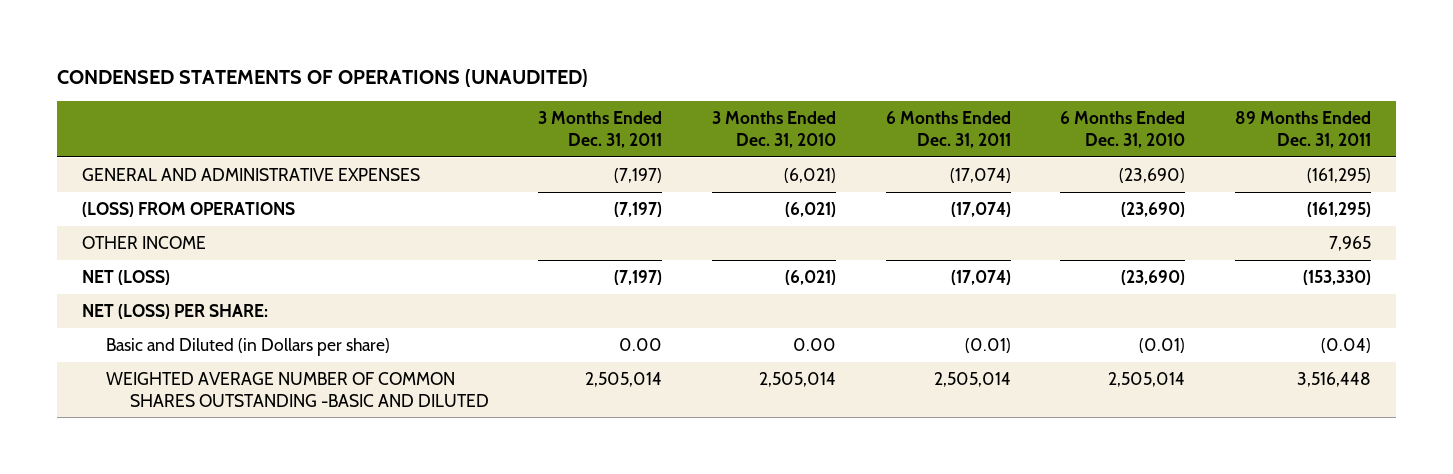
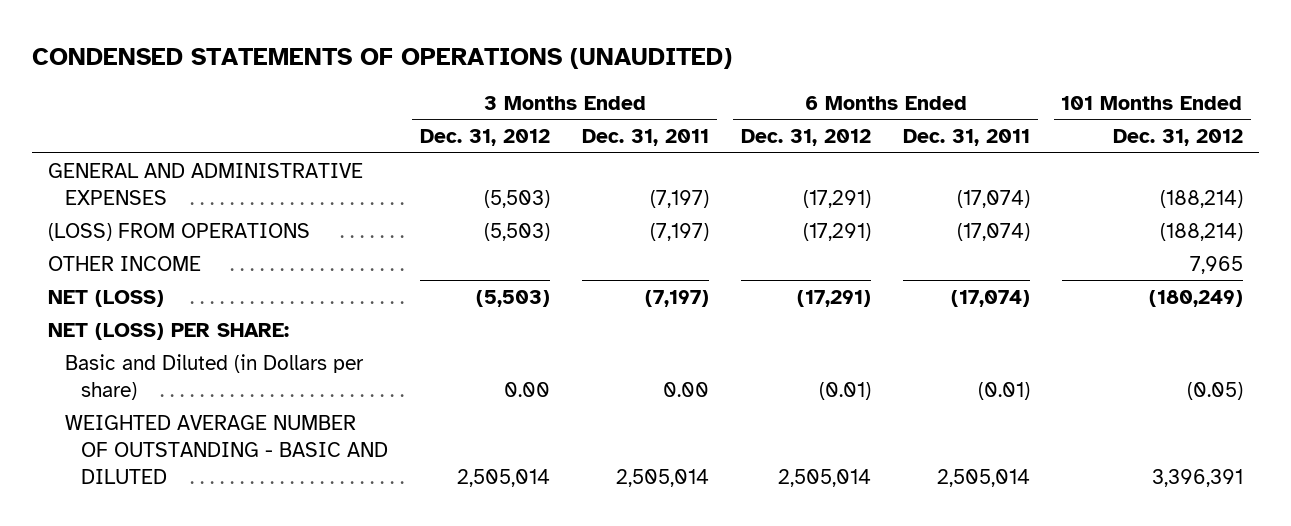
- | 3 Months Ended Dec. 31, 2011 | 3 Months Ended Dec. 31, 2010 | 6 Months Ended Dec. 31, 2011 | 6 Months Ended Dec. 31, 2010 | 89 Months Ended Dec. 31, 2011
+ | 3 Months Ended Dec. 31, 2012 | 3 Months Ended Dec. 31, 2011 | 6 Months Ended Dec. 31, 2012 | 6 Months Ended Dec. 31, 2011 | 101 Months Ended Dec. 31, 2012
- WEIGHTED AVERAGE NUMBER OF COMMON SHARES OUTSTANDING -BASIC AND DILUTED | 2,505,014 | 2,505,014 | 2,505,014 | 2,505,014 | 3,516,448
+ WEIGHTED AVERAGE NUMBER OF OUTSTANDING - BASIC AND DILUTED | 2,505,014 | 2,505,014 | 2,505,014 | 2,505,014 | 3,396,391

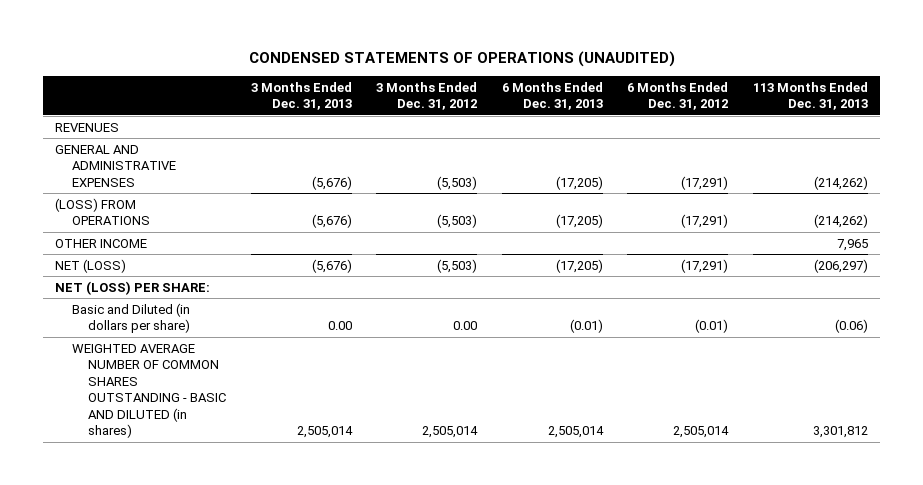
- | 3 Months Ended Dec. 31, 2012 | 3 Months Ended Dec. 31, 2011 | 6 Months Ended Dec. 31, 2012 | 6 Months Ended Dec. 31, 2011 | 101 Months Ended Dec. 31, 2012
+ | 3 Months Ended Dec. 31, 2013 | 3 Months Ended Dec. 31, 2012 | 6 Months Ended Dec. 31, 2013 | 6 Months Ended Dec. 31, 2012 | 113 Months Ended Dec. 31, 2013
+ REVENUES
- Basic and Diluted (in Dollars per share) | 0.00 | 0.00 | (0.01) | (0.01) | (0.05)
- WEIGHTED AVERAGE NUMBER OF OUTSTANDING - BASIC AND DILUTED | 2,505,014 | 2,505,014 | 2,505,014 | 2,505,014 | 3,396,391
+ Basic and Diluted (in dollars per share) | 0.00 | 0.00 | (0.01) | (0.01) | (0.06)
+ WEIGHTED AVERAGE NUMBER OF COMMON SHARES OUTSTANDING - BASIC AND DILUTED (in shares) | 2,505,014 | 2,505,014 | 2,505,014 | 2,505,014 | 3,301,812

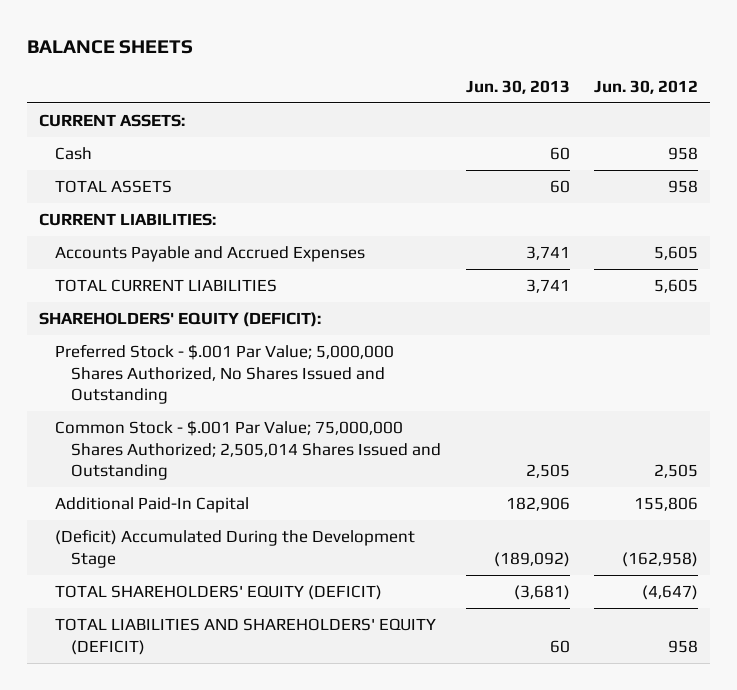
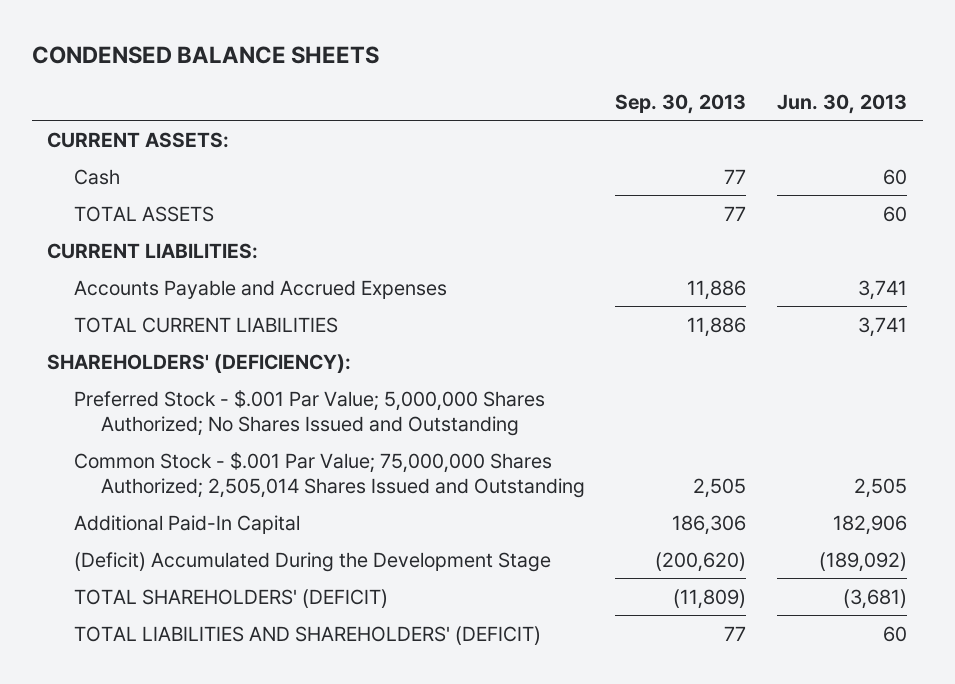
- BALANCE SHEETS
+ CONDENSED BALANCE SHEETS
- | Jun. 30, 2013 | Jun. 30, 2012
+ | Sep. 30, 2013 | Jun. 30, 2013
- SHAREHOLDERS' EQUITY (DEFICIT):
- Preferred Stock - $.001 Par Value; 5,000,000 Shares Authorized, No Shares Issued and Outstanding
+ SHAREHOLDERS' (DEFICIENCY):
+ Preferred Stock - $.001 Par Value; 5,000,000 Shares Authorized; No Shares Issued and Outstanding
- TOTAL SHAREHOLDERS' EQUITY (DEFICIT) | (3,681) | (4,647)
- TOTAL LIABILITIES AND SHAREHOLDERS' EQUITY (DEFICIT) | 60 | 958
+ TOTAL SHAREHOLDERS' (DEFICIT) | (11,809) | (3,681)
+ TOTAL LIABILITIES AND SHAREHOLDERS' (DEFICIT) | 77 | 60

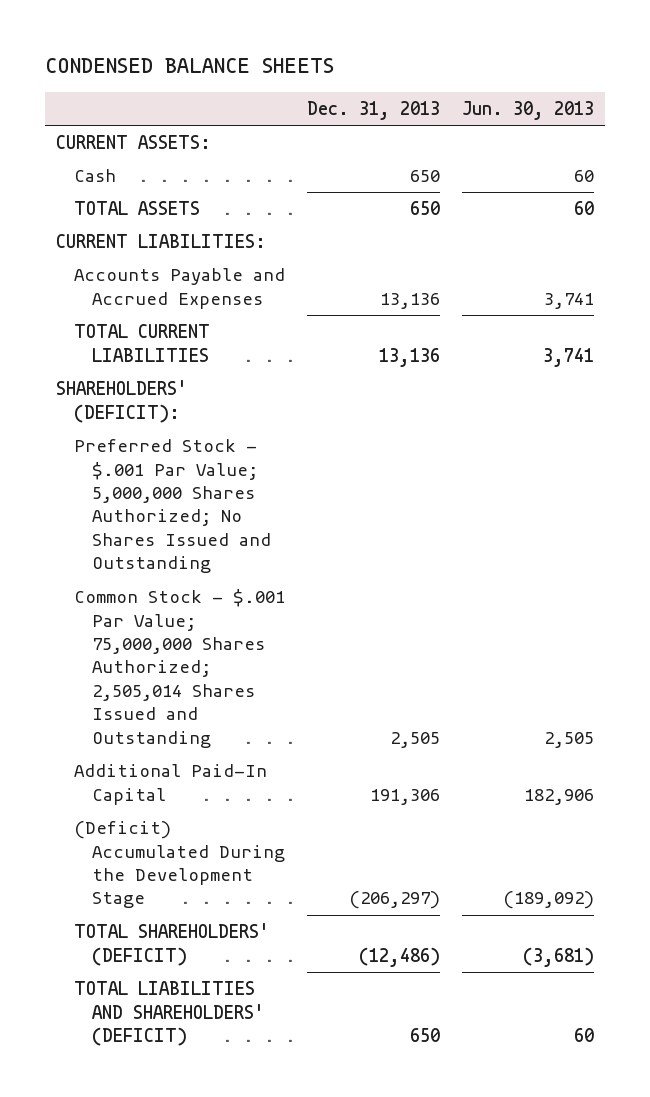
- | Sep. 30, 2013 | Jun. 30, 2013
+ | Dec. 31, 2013 | Jun. 30, 2013
- SHAREHOLDERS' (DEFICIENCY):
+ SHAREHOLDERS' (DEFICIT):

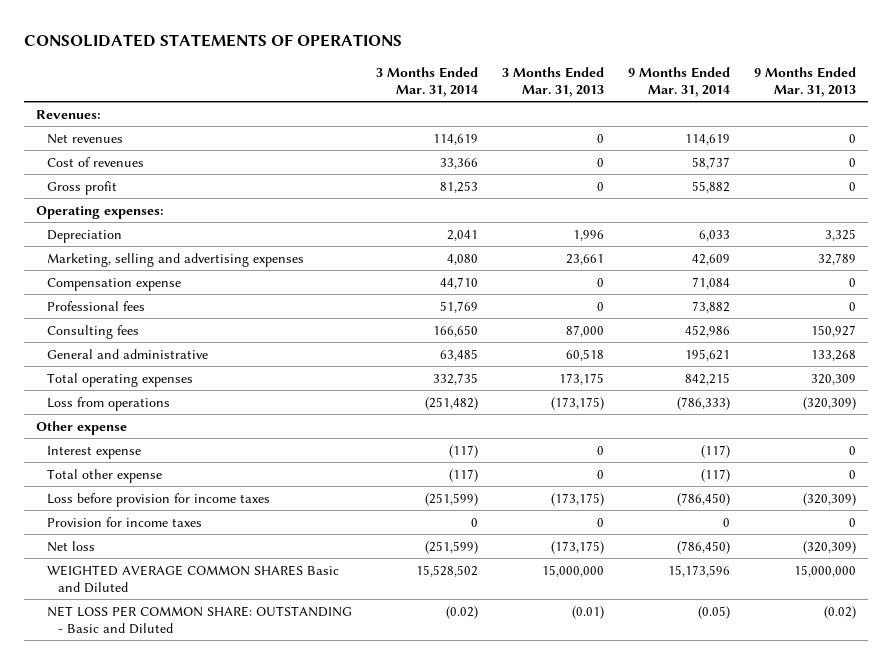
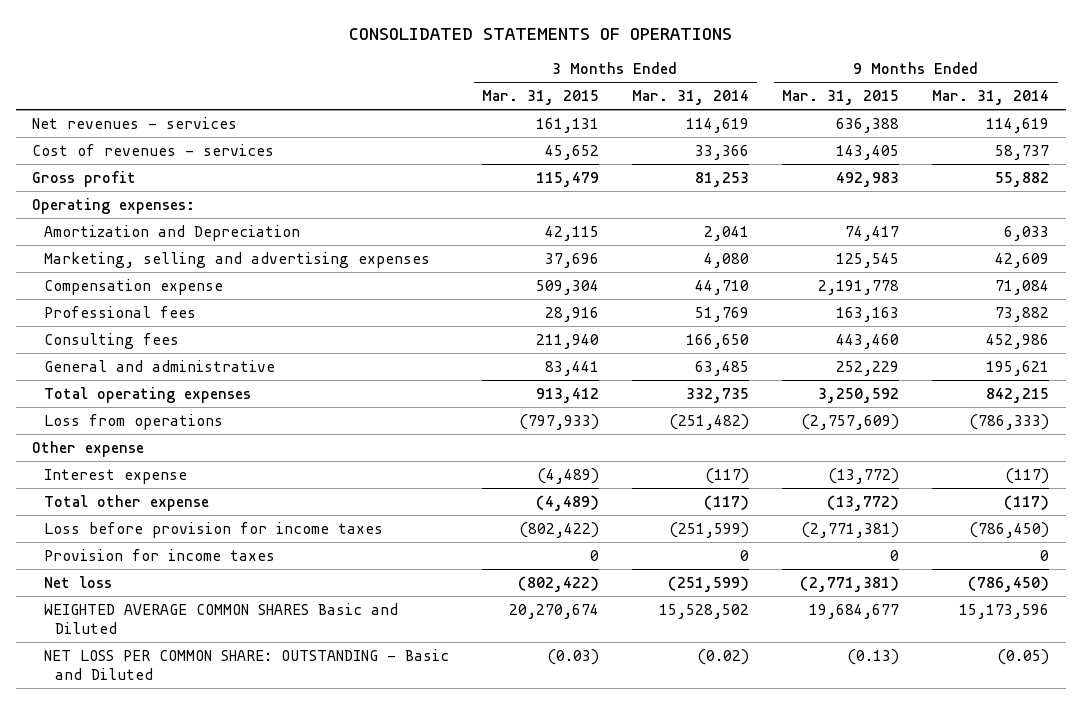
- | 3 Months Ended Mar. 31, 2014 | 3 Months Ended Mar. 31, 2013 | 9 Months Ended Mar. 31, 2014 | 9 Months Ended Mar. 31, 2013
+ | 3 Months Ended Mar. 31, 2015 | 3 Months Ended Mar. 31, 2014 | 9 Months Ended Mar. 31, 2015 | 9 Months Ended Mar. 31, 2014
- Revenues:
- Net revenues | 114,619 | 0 | 114,619 | 0
- Cost of revenues | 33,366 | 0 | 58,737 | 0
+ Net revenues - services | 161,131 | 114,619 | 636,388 | 114,619
+ Cost of revenues - services | 45,652 | 33,366 | 143,405 | 58,737
- Depreciation | 2,041 | 1,996 | 6,033 | 3,325
+ Amortization and Depreciation | 42,115 | 2,041 | 74,417 | 6,033

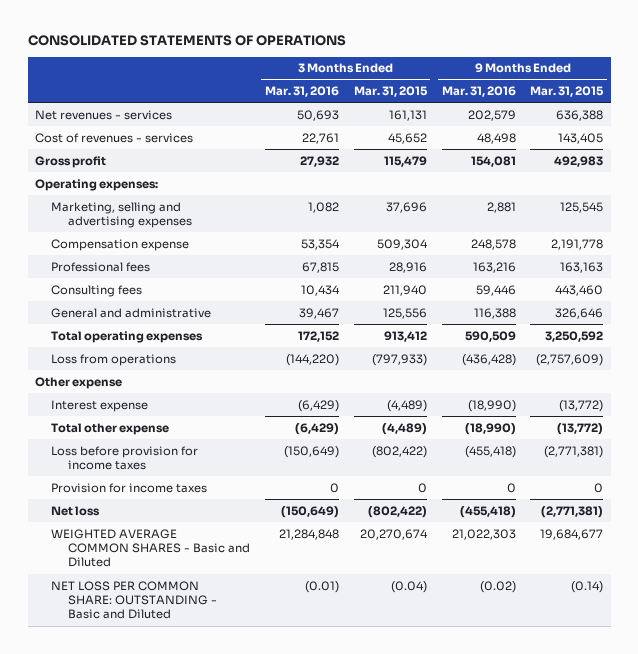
- | 3 Months Ended Mar. 31, 2015 | 3 Months Ended Mar. 31, 2014 | 9 Months Ended Mar. 31, 2015 | 9 Months Ended Mar. 31, 2014
+ | 3 Months Ended Mar. 31, 2016 | 3 Months Ended Mar. 31, 2015 | 9 Months Ended Mar. 31, 2016 | 9 Months Ended Mar. 31, 2015
- Amortization and Depreciation | 42,115 | 2,041 | 74,417 | 6,033
- General and administrative | 83,441 | 63,485 | 252,229 | 195,621
+ General and administrative | 39,467 | 125,556 | 116,388 | 326,646
- WEIGHTED AVERAGE COMMON SHARES Basic and Diluted | 20,270,674 | 15,528,502 | 19,684,677 | 15,173,596
- NET LOSS PER COMMON SHARE: OUTSTANDING - Basic and Diluted | (0.03) | (0.02) | (0.13) | (0.05)
+ WEIGHTED AVERAGE COMMON SHARES - Basic and Diluted | 21,284,848 | 20,270,674 | 21,022,303 | 19,684,677
+ NET LOSS PER COMMON SHARE: OUTSTANDING - Basic and Diluted | (0.01) | (0.04) | (0.02) | (0.14)

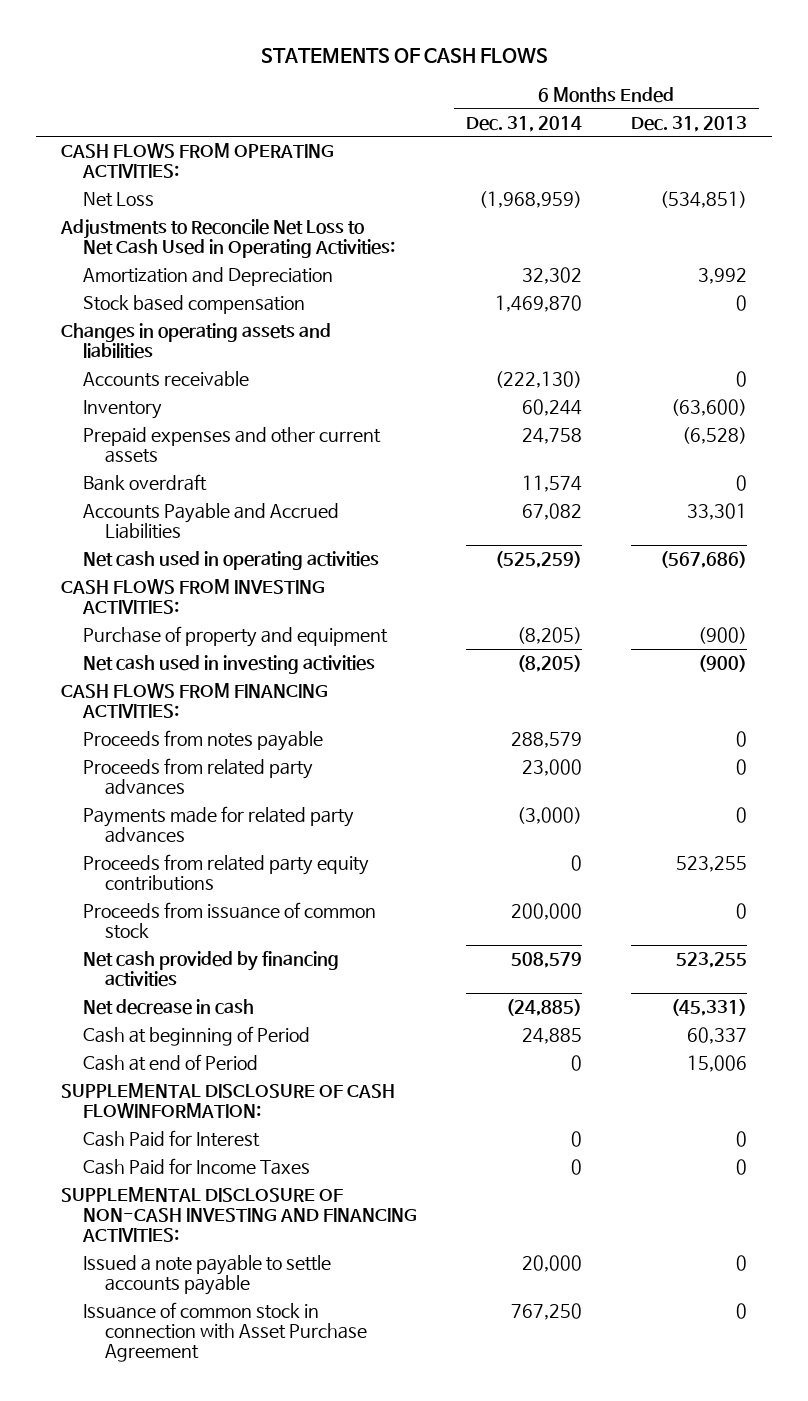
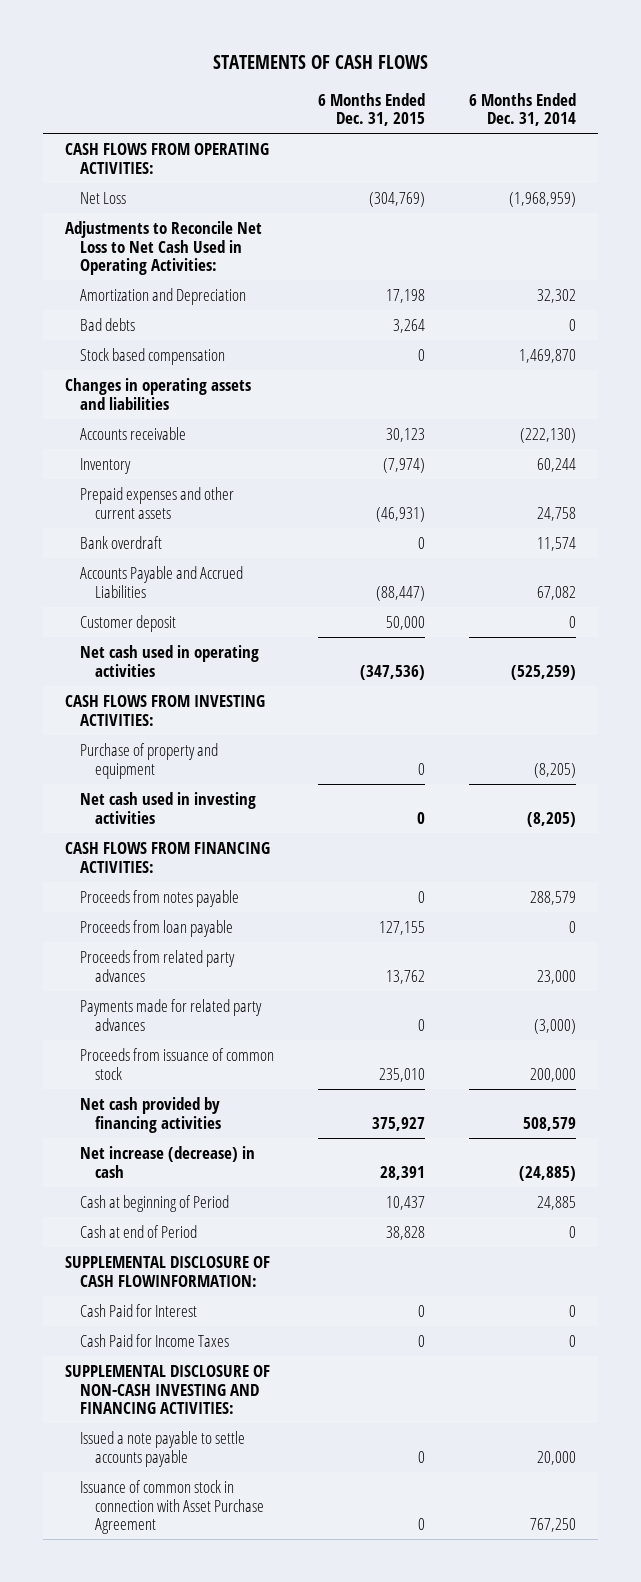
- | 6 Months Ended Dec. 31, 2014 | 6 Months Ended Dec. 31, 2013
+ | 6 Months Ended Dec. 31, 2015 | 6 Months Ended Dec. 31, 2014
+ Bad debts | 3,264 | 0
+ Customer deposit | 50,000 | 0
+ Proceeds from loan payable | 127,155 | 0
- Proceeds from related party equity contributions | 0 | 523,255
- Net decrease in cash | (24,885) | (45,331)
+ Net increase (decrease) in cash | 28,391 | (24,885)

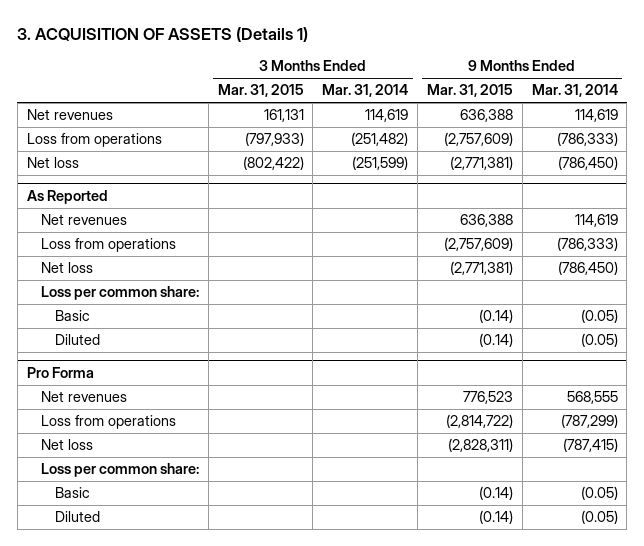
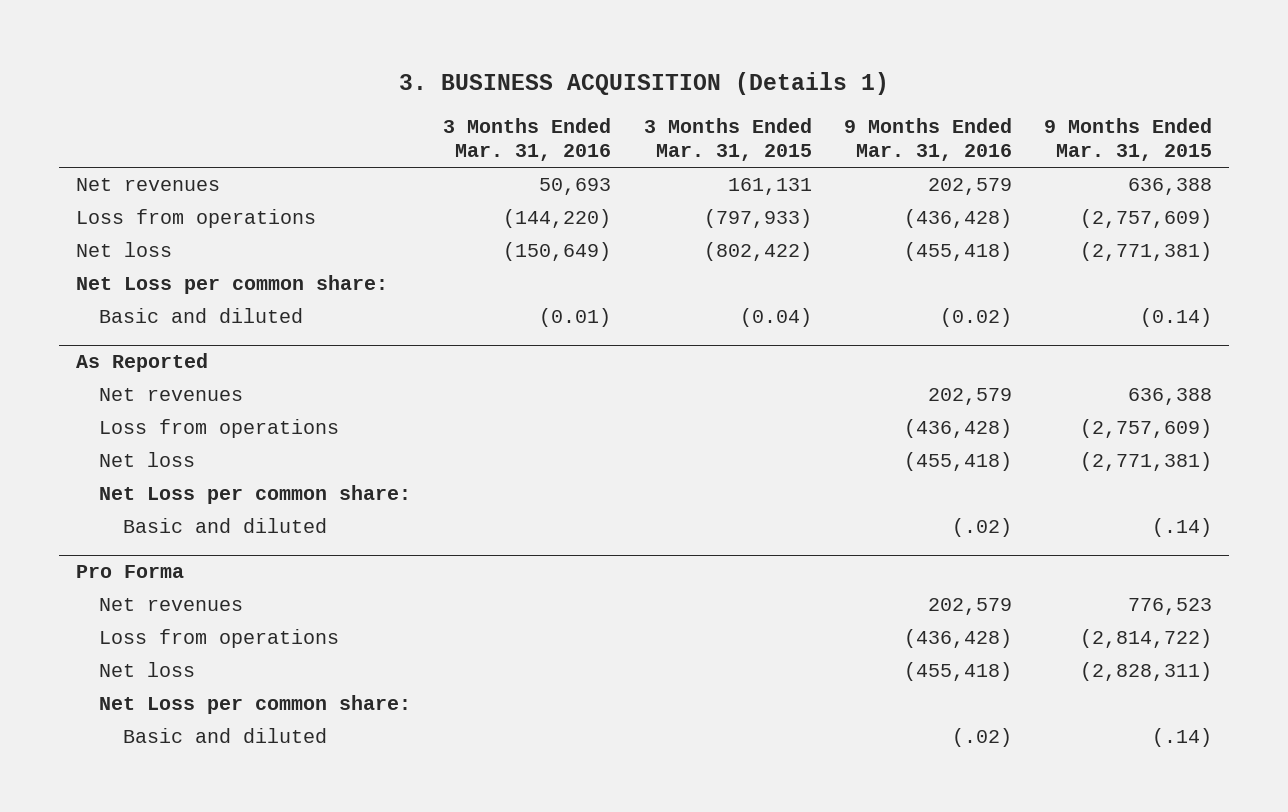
- 3. ACQUISITION OF ASSETS (Details 1)
+ 3. BUSINESS ACQUISITION (Details 1)
- | 3 Months Ended Mar. 31, 2015 | 3 Months Ended Mar. 31, 2014 | 9 Months Ended Mar. 31, 2015 | 9 Months Ended Mar. 31, 2014
+ | 3 Months Ended Mar. 31, 2016 | 3 Months Ended Mar. 31, 2015 | 9 Months Ended Mar. 31, 2016 | 9 Months Ended Mar. 31, 2015
+ Net Loss per common share:
+ Basic and diluted | (0.01) | (0.04) | (0.02) | (0.14)
@ As Reported
- Loss per common share:
- Basic | | | (0.14) | (0.05)
- Diluted | | | (0.14) | (0.05)
+ Net Loss per common share:
+ Basic and diluted | | | (.02) | (.14)
@ Pro Forma
- Loss per common share:
- Basic | | | (0.14) | (0.05)
- Diluted | | | (0.14) | (0.05)
+ Net Loss per common share:
+ Basic and diluted | | | (.02) | (.14)

